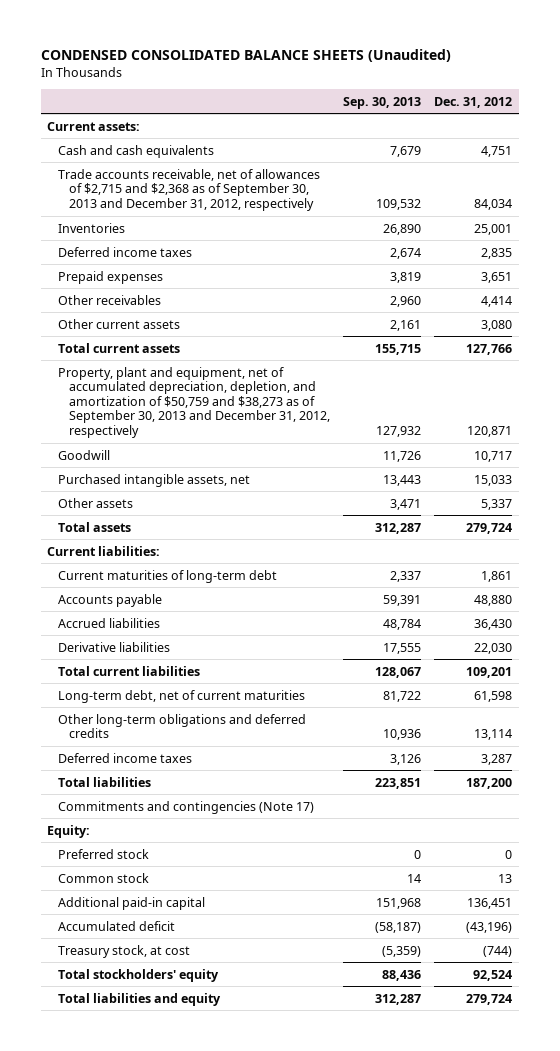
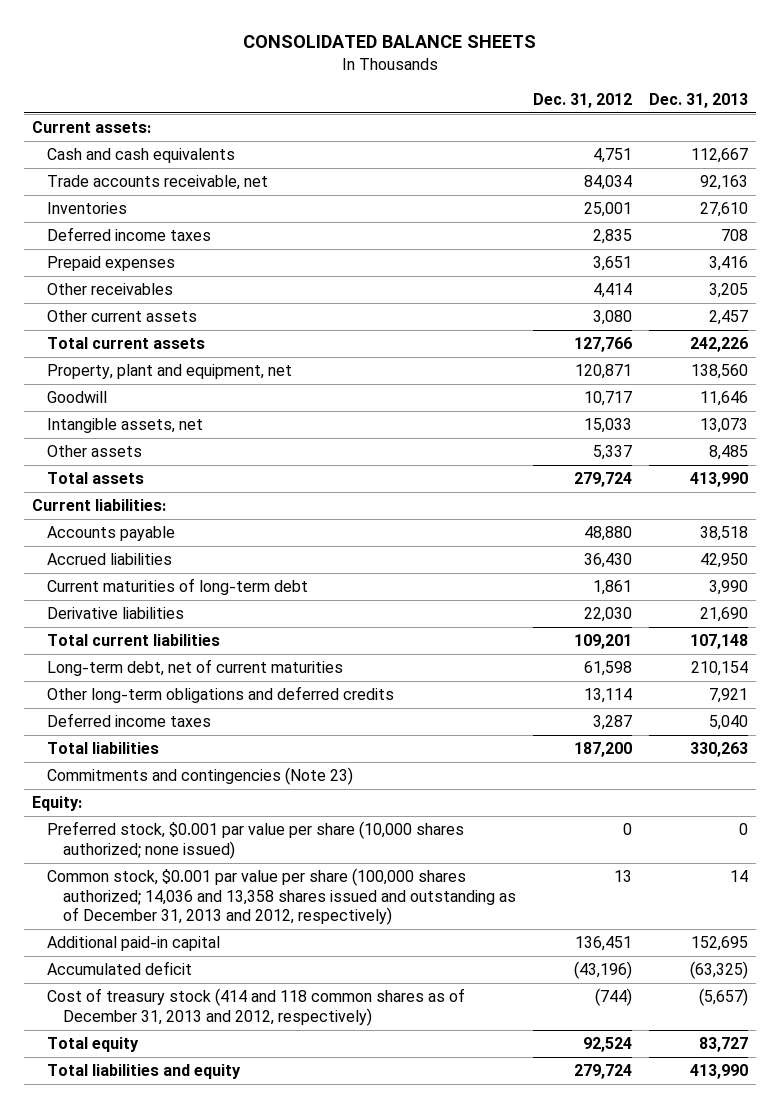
- CONDENSED CONSOLIDATED BALANCE SHEETS (Unaudited)
+ CONSOLIDATED BALANCE SHEETS
- | Sep. 30, 2013 | Dec. 31, 2012
+ | Dec. 31, 2012 | Dec. 31, 2013
- Trade accounts receivable, net of allowances of $2,715 and $2,368 as of September 30, 2013 and December 31, 2012, respectively | 109,532 | 84,034
+ Trade accounts receivable, net | 84,034 | 92,163
- Property, plant and equipment, net of accumulated depreciation, depletion, and amortization of $50,759 and $38,273 as of September 30, 2013 and December 31, 2012, respectively | 127,932 | 120,871
+ Property, plant and equipment, net | 120,871 | 138,560
- Purchased intangible assets, net | 13,443 | 15,033
+ Intangible assets, net | 15,033 | 13,073
moved down: Current maturities of long-term debt | 1,861 | 3,990
- Commitments and contingencies (Note 17)
+ Commitments and contingencies (Note 23)
- Preferred stock | 0 | 0
- Common stock | 14 | 13
+ Preferred stock, $0.001 par value per share (10,000 shares authorized; none issued) | 0 | 0
+ Common stock, $0.001 par value per share (100,000 shares authorized; 14,036 and 13,358 shares issued and outstanding as of December 31, 2013 and 2012, respectively) | 13 | 14
- Treasury stock, at cost | (5,359) | (744)
- Total stockholders' equity | 88,436 | 92,524
+ Cost of treasury stock (414 and 118 common shares as of December 31, 2013 and 2012, respectively) | (744) | (5,657)
+ Total equity | 92,524 | 83,727

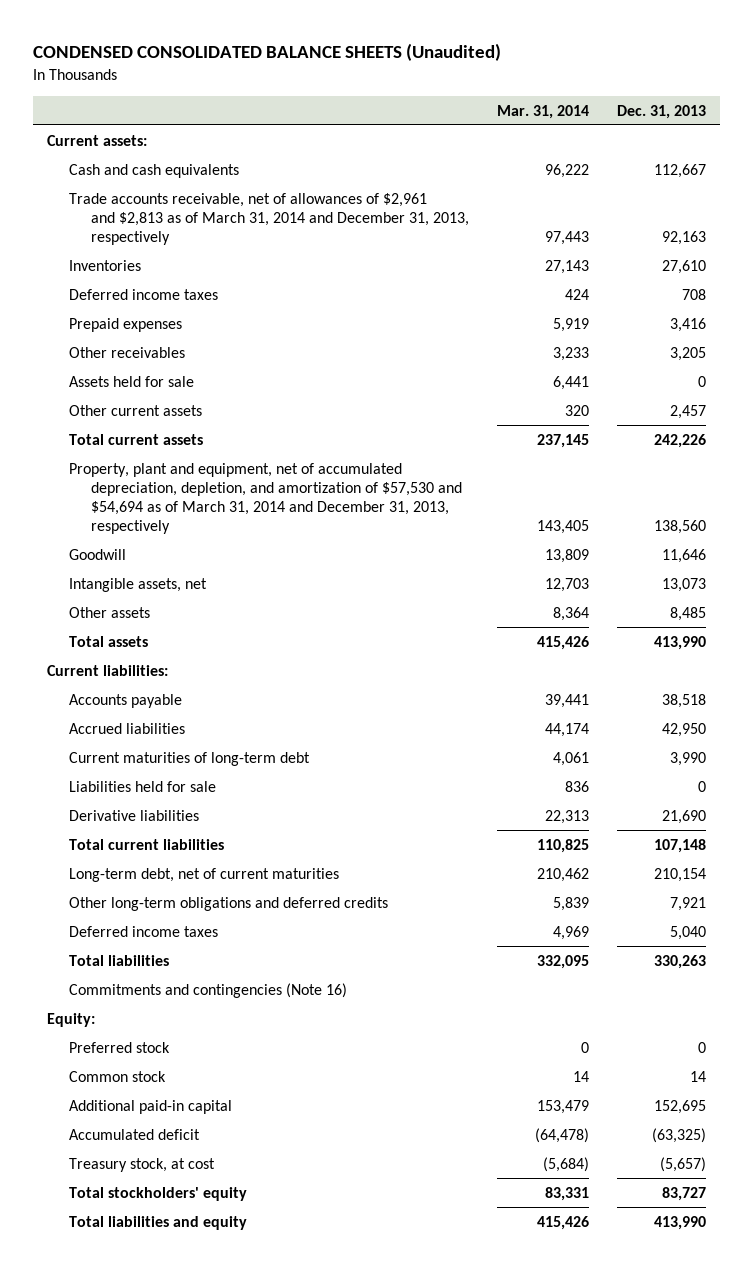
- CONSOLIDATED BALANCE SHEETS
+ CONDENSED CONSOLIDATED BALANCE SHEETS (Unaudited)
- | Dec. 31, 2012 | Dec. 31, 2013
+ | Mar. 31, 2014 | Dec. 31, 2013
- Trade accounts receivable, net | 84,034 | 92,163
+ Trade accounts receivable, net of allowances of $2,961 and $2,813 as of March 31, 2014 and December 31, 2013, respectively | 97,443 | 92,163
+ Assets held for sale | 6,441 | 0
- Property, plant and equipment, net | 120,871 | 138,560
+ Property, plant and equipment, net of accumulated depreciation, depletion, and amortization of $57,530 and $54,694 as of March 31, 2014 and December 31, 2013, respectively | 143,405 | 138,560
+ Liabilities held for sale | 836 | 0
- Commitments and contingencies (Note 23)
+ Commitments and contingencies (Note 16)
- Preferred stock, $0.001 par value per share (10,000 shares authorized; none issued) | 0 | 0
- Common stock, $0.001 par value per share (100,000 shares authorized; 14,036 and 13,358 shares issued and outstanding as of December 31, 2013 and 2012, respectively) | 13 | 14
+ Preferred stock | 0 | 0
+ Common stock | 14 | 14
- Cost of treasury stock (414 and 118 common shares as of December 31, 2013 and 2012, respectively) | (744) | (5,657)
- Total equity | 92,524 | 83,727
+ Treasury stock, at cost | (5,684) | (5,657)
+ Total stockholders' equity | 83,331 | 83,727

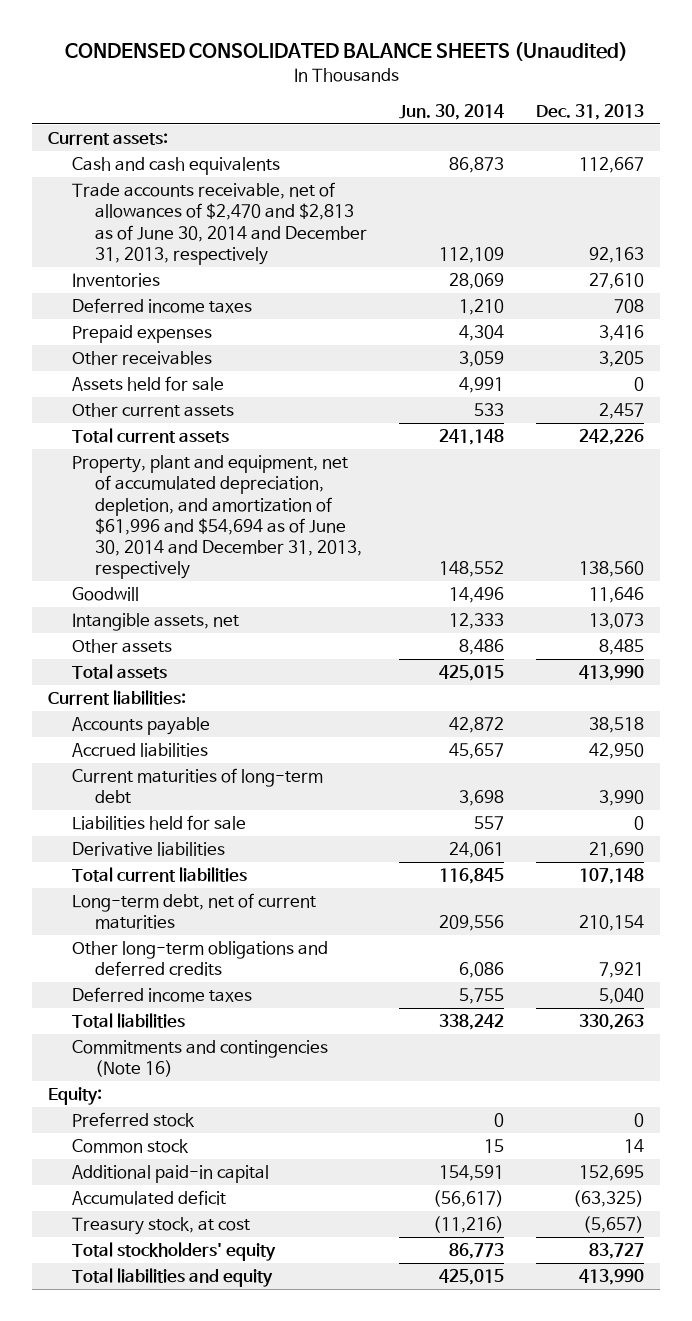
- | Mar. 31, 2014 | Dec. 31, 2013
+ | Jun. 30, 2014 | Dec. 31, 2013
- Trade accounts receivable, net of allowances of $2,961 and $2,813 as of March 31, 2014 and December 31, 2013, respectively | 97,443 | 92,163
+ Trade accounts receivable, net of allowances of $2,470 and $2,813 as of June 30, 2014 and December 31, 2013, respectively | 112,109 | 92,163
- Property, plant and equipment, net of accumulated depreciation, depletion, and amortization of $57,530 and $54,694 as of March 31, 2014 and December 31, 2013, respectively | 143,405 | 138,560
+ Property, plant and equipment, net of accumulated depreciation, depletion, and amortization of $61,996 and $54,694 as of June 30, 2014 and December 31, 2013, respectively | 148,552 | 138,560

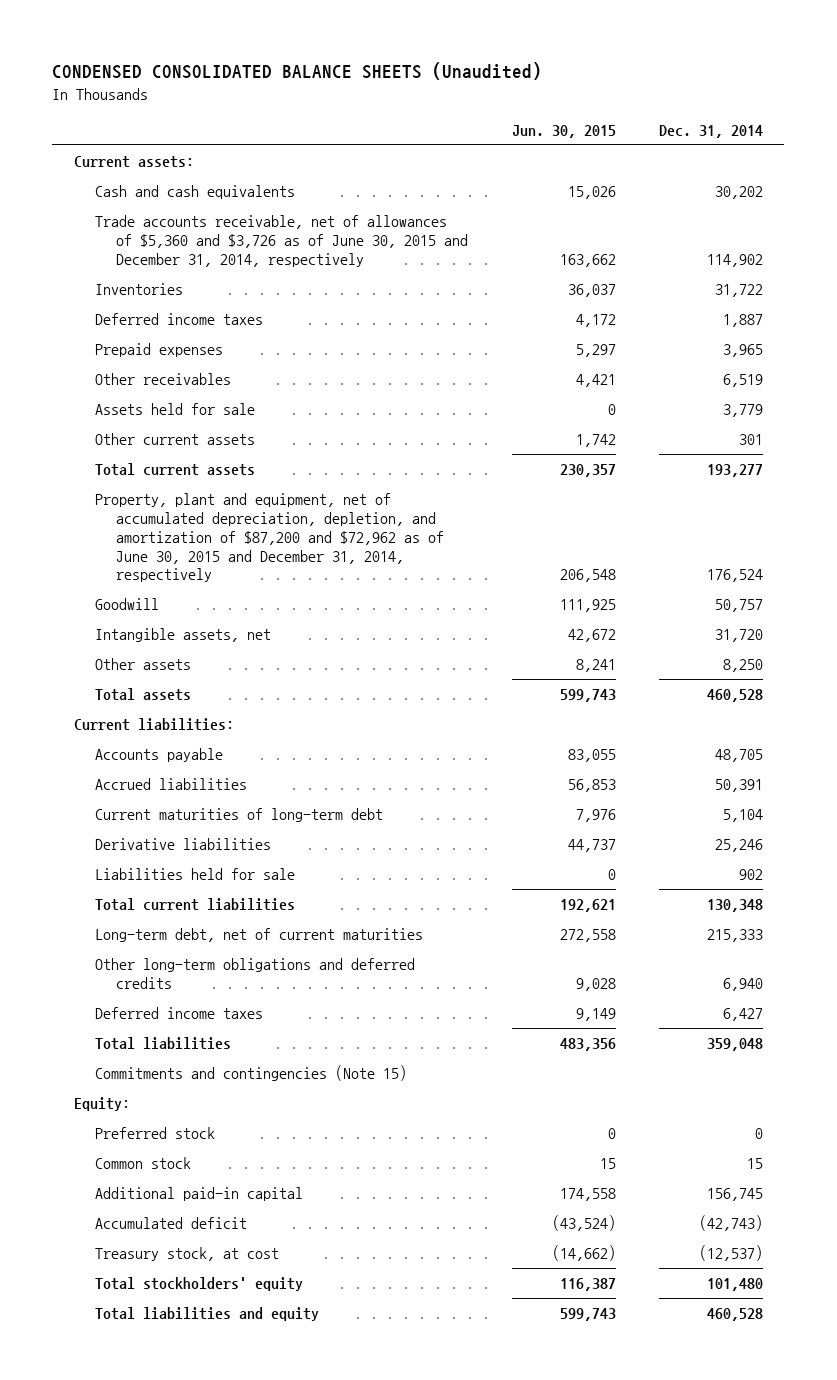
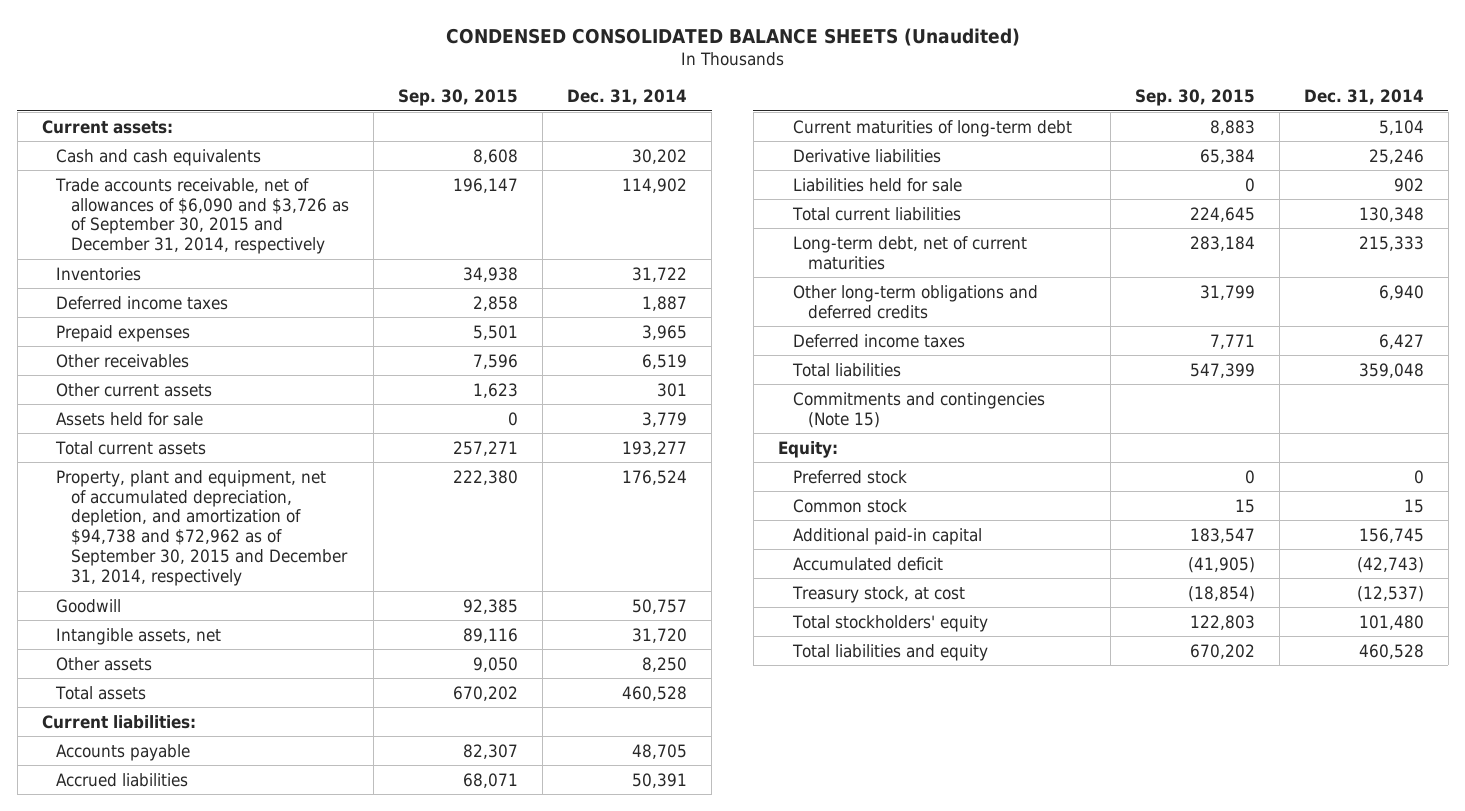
- | Jun. 30, 2015 | Dec. 31, 2014
+ | Sep. 30, 2015 | Dec. 31, 2014
- Trade accounts receivable, net of allowances of $5,360 and $3,726 as of June 30, 2015 and December 31, 2014, respectively | 163,662 | 114,902
+ Trade accounts receivable, net of allowances of $6,090 and $3,726 as of September 30, 2015 and December 31, 2014, respectively | 196,147 | 114,902
moved down: Assets held for sale | 0 | 3,779
- Property, plant and equipment, net of accumulated depreciation, depletion, and amortization of $87,200 and $72,962 as of June 30, 2015 and December 31, 2014, respectively | 206,548 | 176,524
+ Property, plant and equipment, net of accumulated depreciation, depletion, and amortization of $94,738 and $72,962 as of September 30, 2015 and December 31, 2014, respectively | 222,380 | 176,524

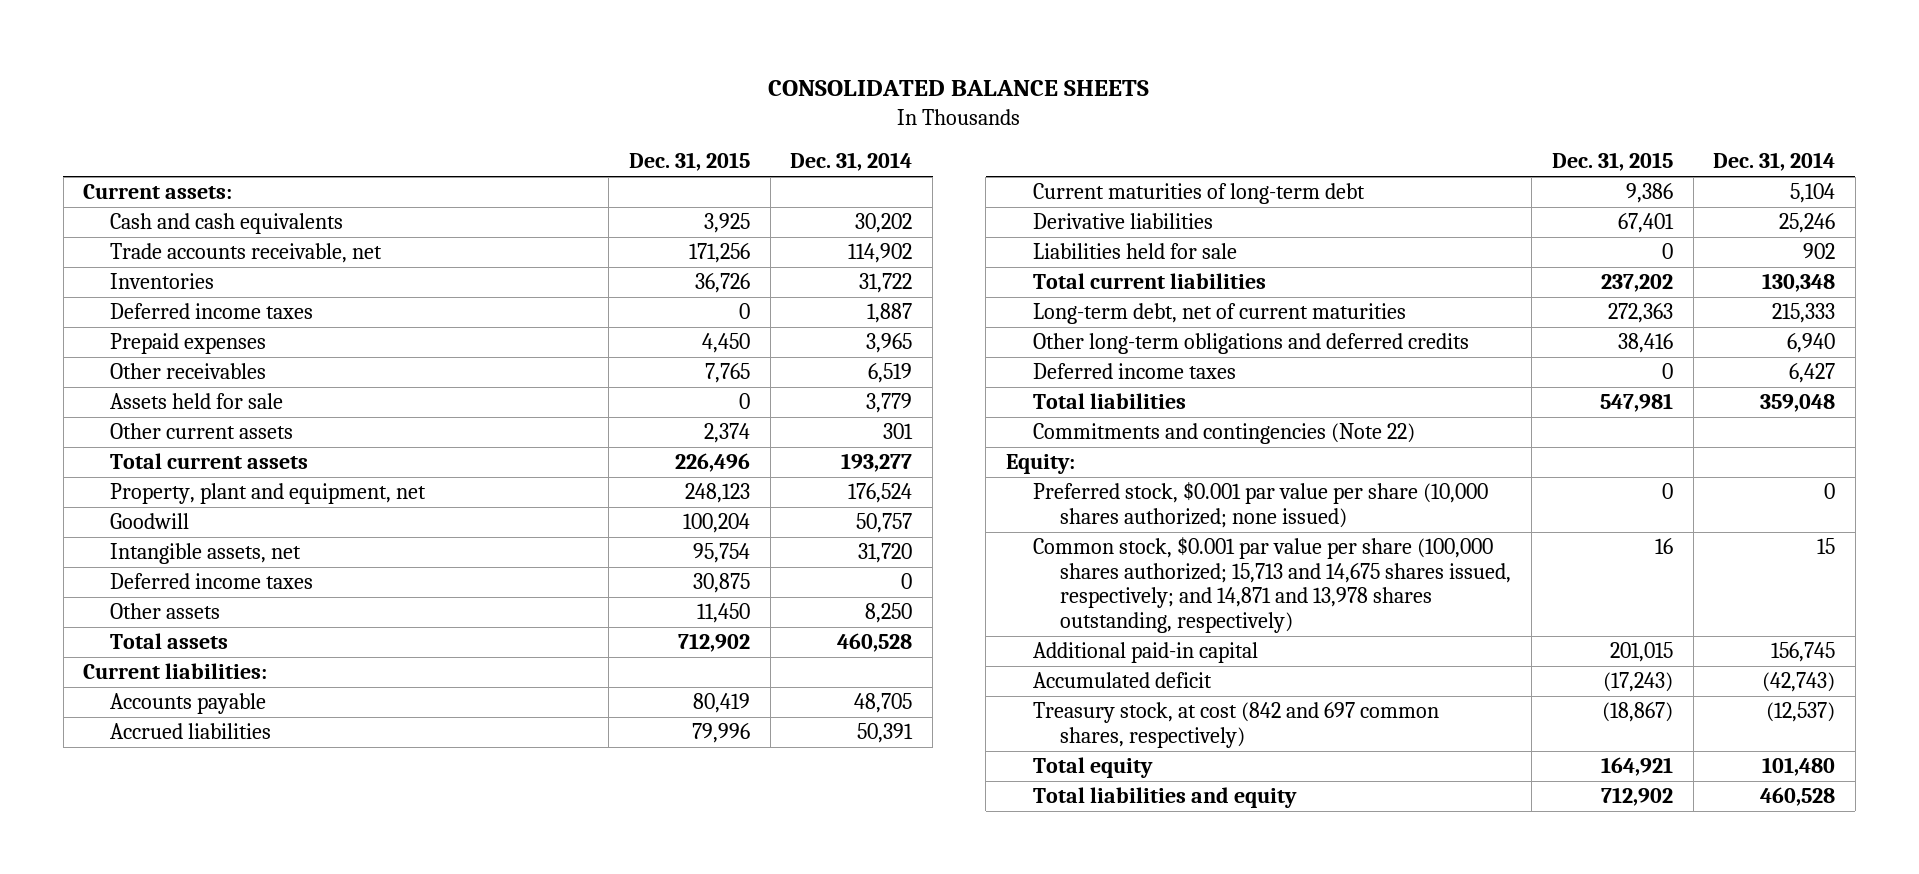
- CONDENSED CONSOLIDATED BALANCE SHEETS (Unaudited)
+ CONSOLIDATED BALANCE SHEETS
- | Sep. 30, 2015 | Dec. 31, 2014
+ | Dec. 31, 2015 | Dec. 31, 2014
- Trade accounts receivable, net of allowances of $6,090 and $3,726 as of September 30, 2015 and December 31, 2014, respectively | 196,147 | 114,902
+ Trade accounts receivable, net | 171,256 | 114,902
moved down: Other current assets | 2,374 | 301
- Property, plant and equipment, net of accumulated depreciation, depletion, and amortization of $94,738 and $72,962 as of September 30, 2015 and December 31, 2014, respectively | 222,380 | 176,524
+ Property, plant and equipment, net | 248,123 | 176,524
+ Deferred income taxes | 30,875 | 0
- Commitments and contingencies (Note 15)
+ Commitments and contingencies (Note 22)
- Preferred stock | 0 | 0
- Common stock | 15 | 15
+ Preferred stock, $0.001 par value per share (10,000 shares authorized; none issued) | 0 | 0
+ Common stock, $0.001 par value per share (100,000 shares authorized; 15,713 and 14,675 shares issued, respectively; and 14,871 and 13,978 shares outstanding, respectively) | 16 | 15
- Treasury stock, at cost | (18,854) | (12,537)
- Total stockholders' equity | 122,803 | 101,480
+ Treasury stock, at cost (842 and 697 common shares, respectively) | (18,867) | (12,537)
+ Total equity | 164,921 | 101,480

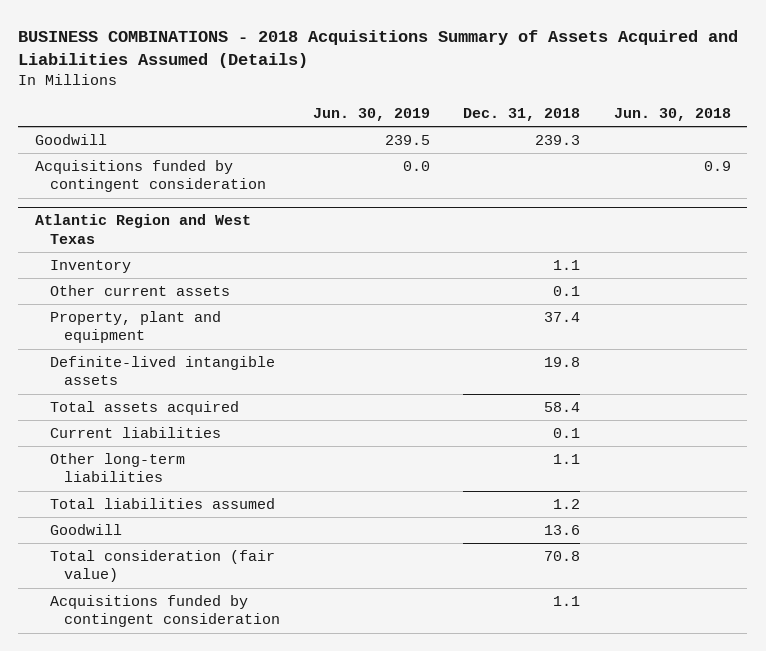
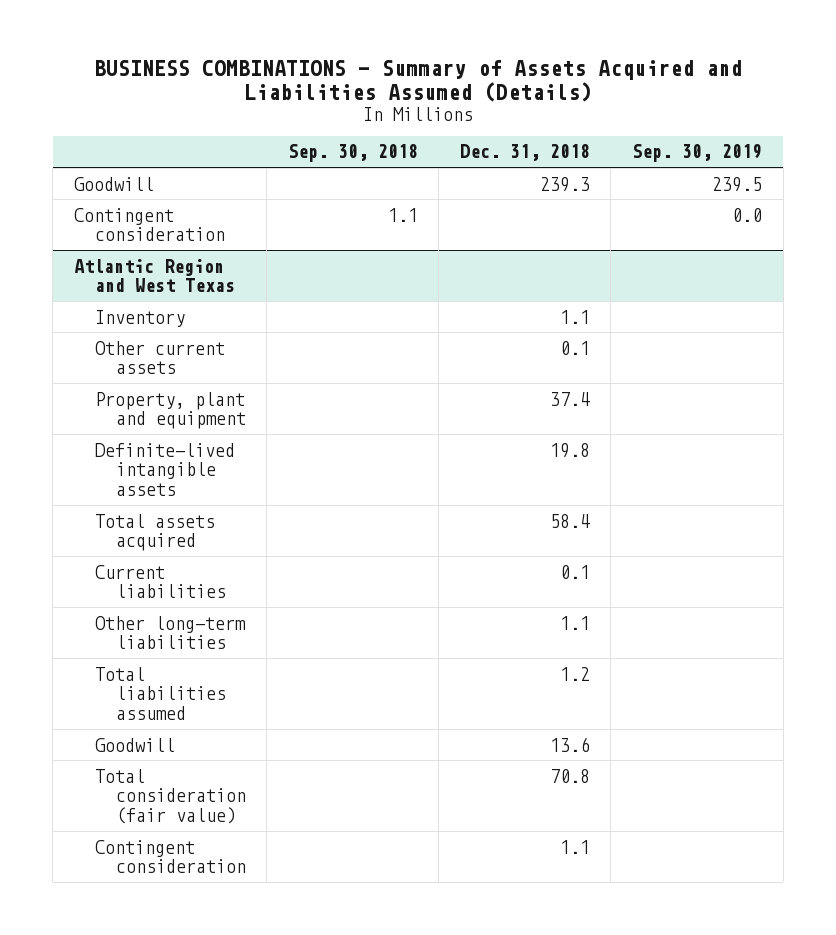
- BUSINESS COMBINATIONS - 2018 Acquisitions Summary of Assets Acquired and Liabilities Assumed (Details)
+ BUSINESS COMBINATIONS - Summary of Assets Acquired and Liabilities Assumed (Details)
- | Jun. 30, 2019 | Dec. 31, 2018 | Jun. 30, 2018
+ | Sep. 30, 2018 | Dec. 31, 2018 | Sep. 30, 2019
- Acquisitions funded by contingent consideration | 0.0 | | 0.9
+ Contingent consideration | 1.1 | | 0.0
@ Atlantic Region and West Texas
- Acquisitions funded by contingent consideration | | 1.1 |
+ Contingent consideration | | 1.1 |

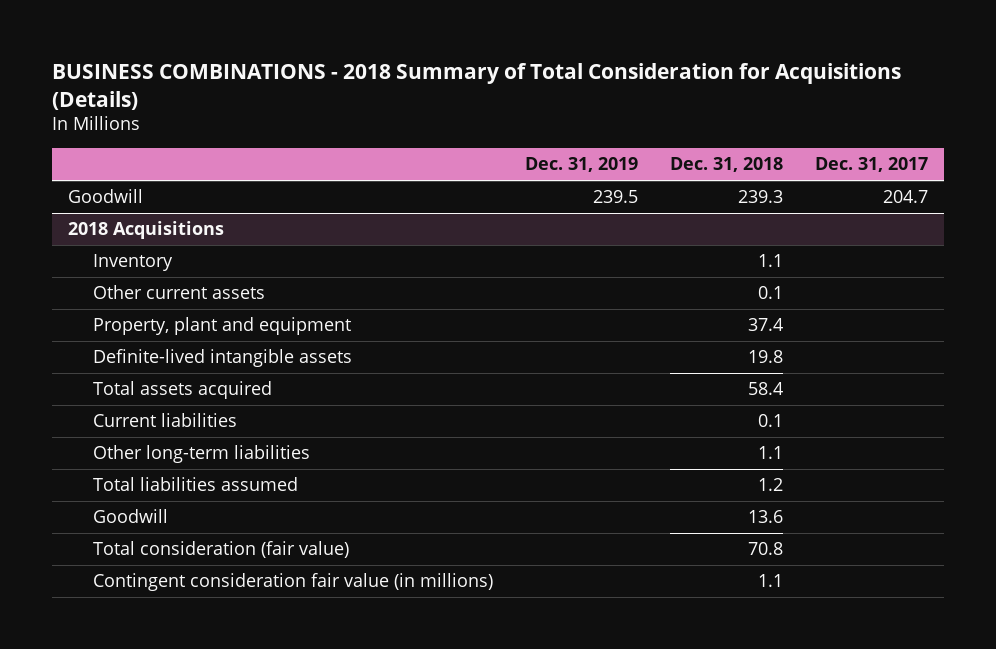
- BUSINESS COMBINATIONS - Summary of Assets Acquired and Liabilities Assumed (Details)
+ BUSINESS COMBINATIONS - 2018 Summary of Total Consideration for Acquisitions (Details)
- | Sep. 30, 2018 | Dec. 31, 2018 | Sep. 30, 2019
+ | Dec. 31, 2019 | Dec. 31, 2018 | Dec. 31, 2017
- Contingent consideration | 1.1 | | 0.0
- Atlantic Region and West Texas
+ 2018 Acquisitions
- Contingent consideration | | 1.1 |
+ Contingent consideration fair value (in millions) | | 1.1 |

